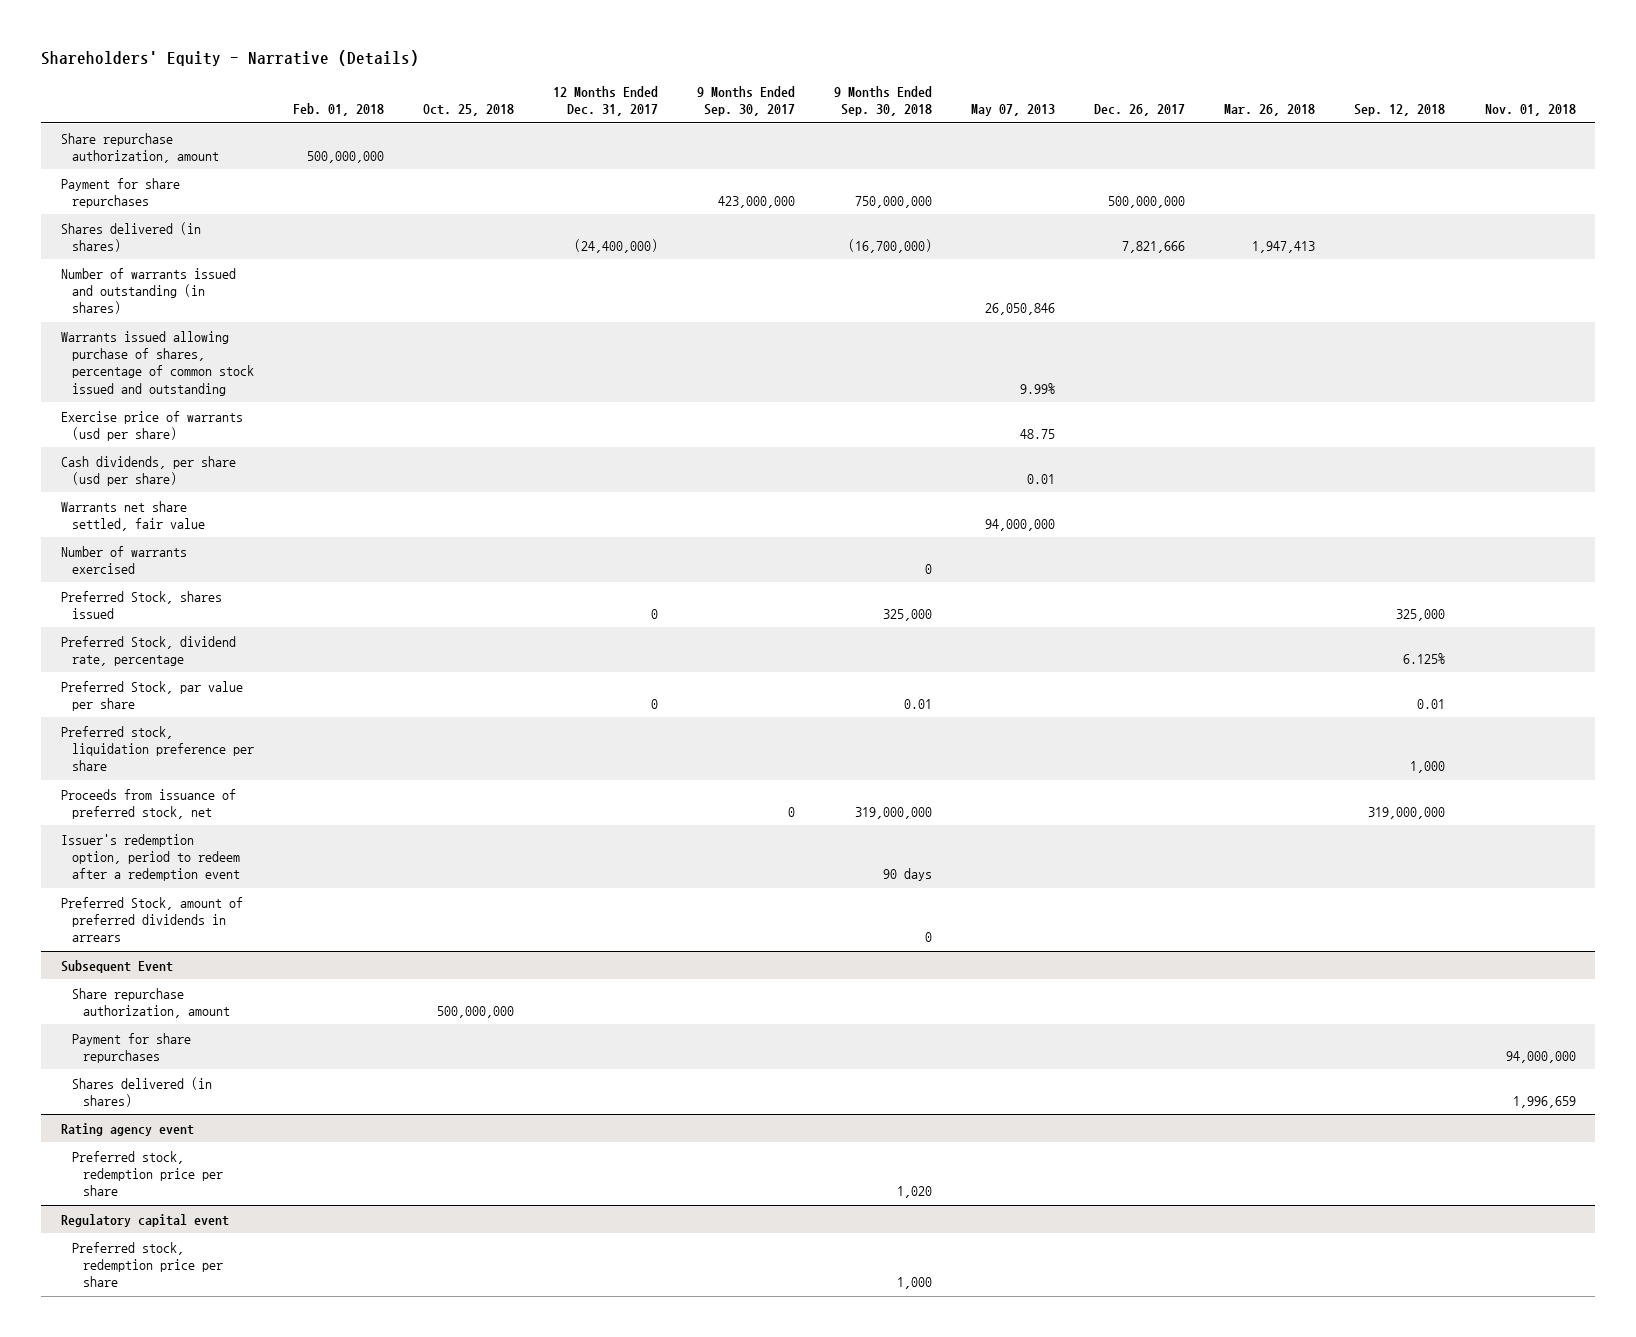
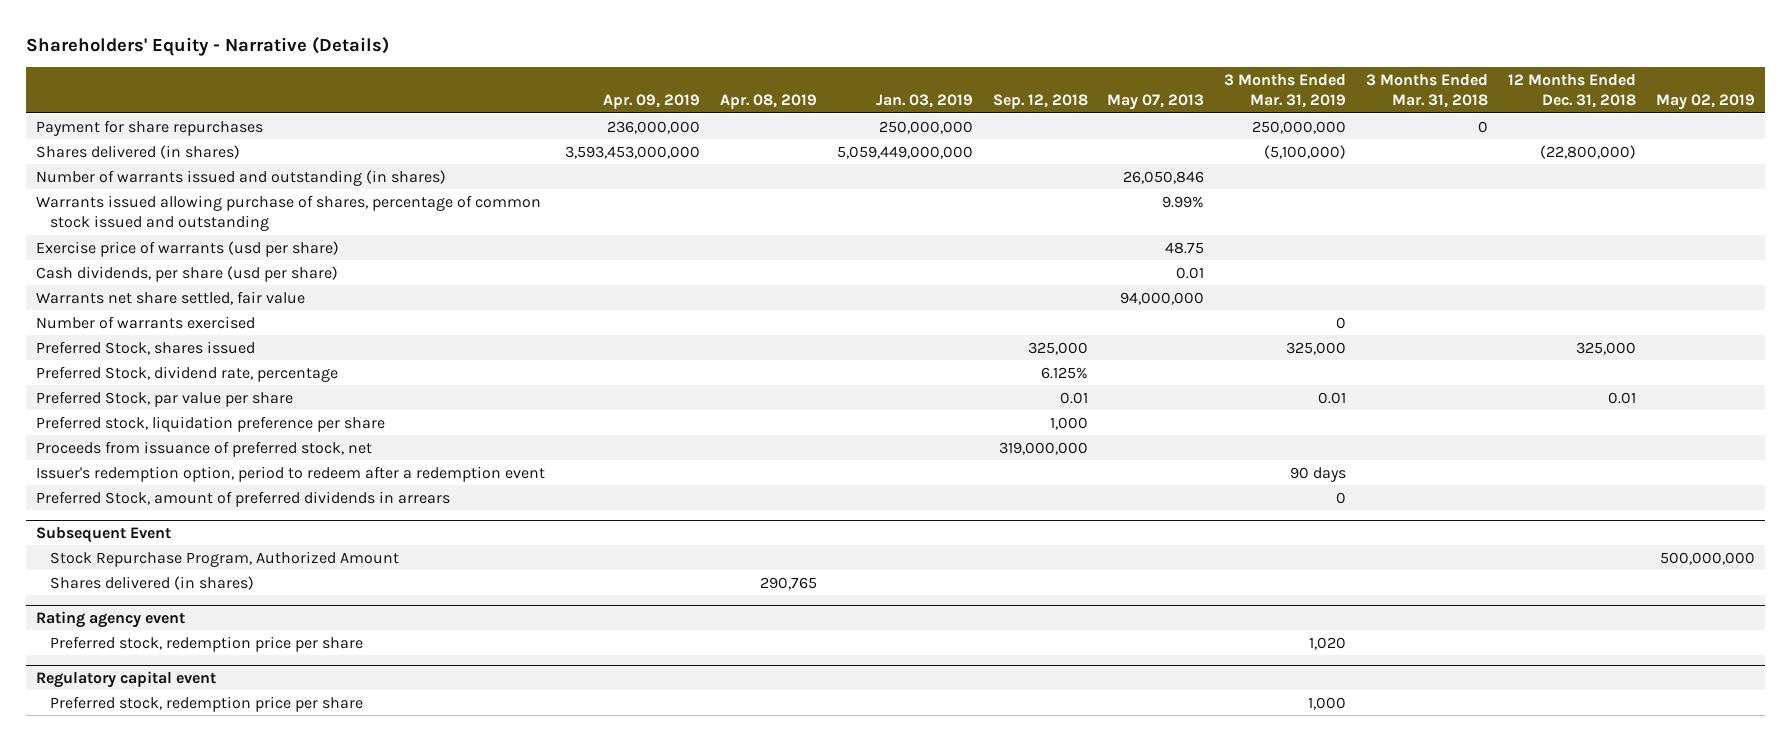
- | Feb. 01, 2018 | Oct. 25, 2018 | 12 Months Ended Dec. 31, 2017 | 9 Months Ended Sep. 30, 2017 | 9 Months Ended Sep. 30, 2018 | May 07, 2013 | Dec. 26, 2017 | Mar. 26, 2018 | Sep. 12, 2018 | Nov. 01, 2018
+ | Apr. 09, 2019 | Apr. 08, 2019 | Jan. 03, 2019 | Sep. 12, 2018 | May 07, 2013 | 3 Months Ended Mar. 31, 2019 | 3 Months Ended Mar. 31, 2018 | 12 Months Ended Dec. 31, 2018 | May 02, 2019
- Share repurchase authorization, amount | 500,000,000 | | | | | | | | |
@ Subsequent Event
- Share repurchase authorization, amount | | 500,000,000 | | | | | | | |
- Payment for share repurchases | | | | | | | | | | 94,000,000
+ Stock Repurchase Program, Authorized Amount | | | | | | | | | 500,000,000

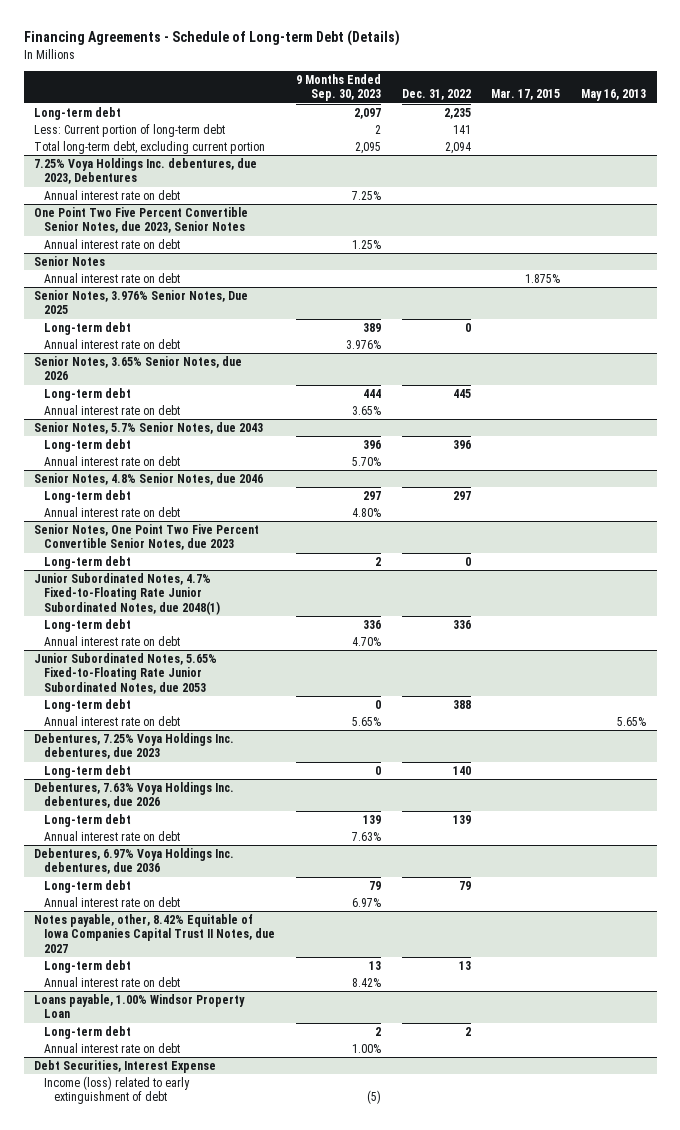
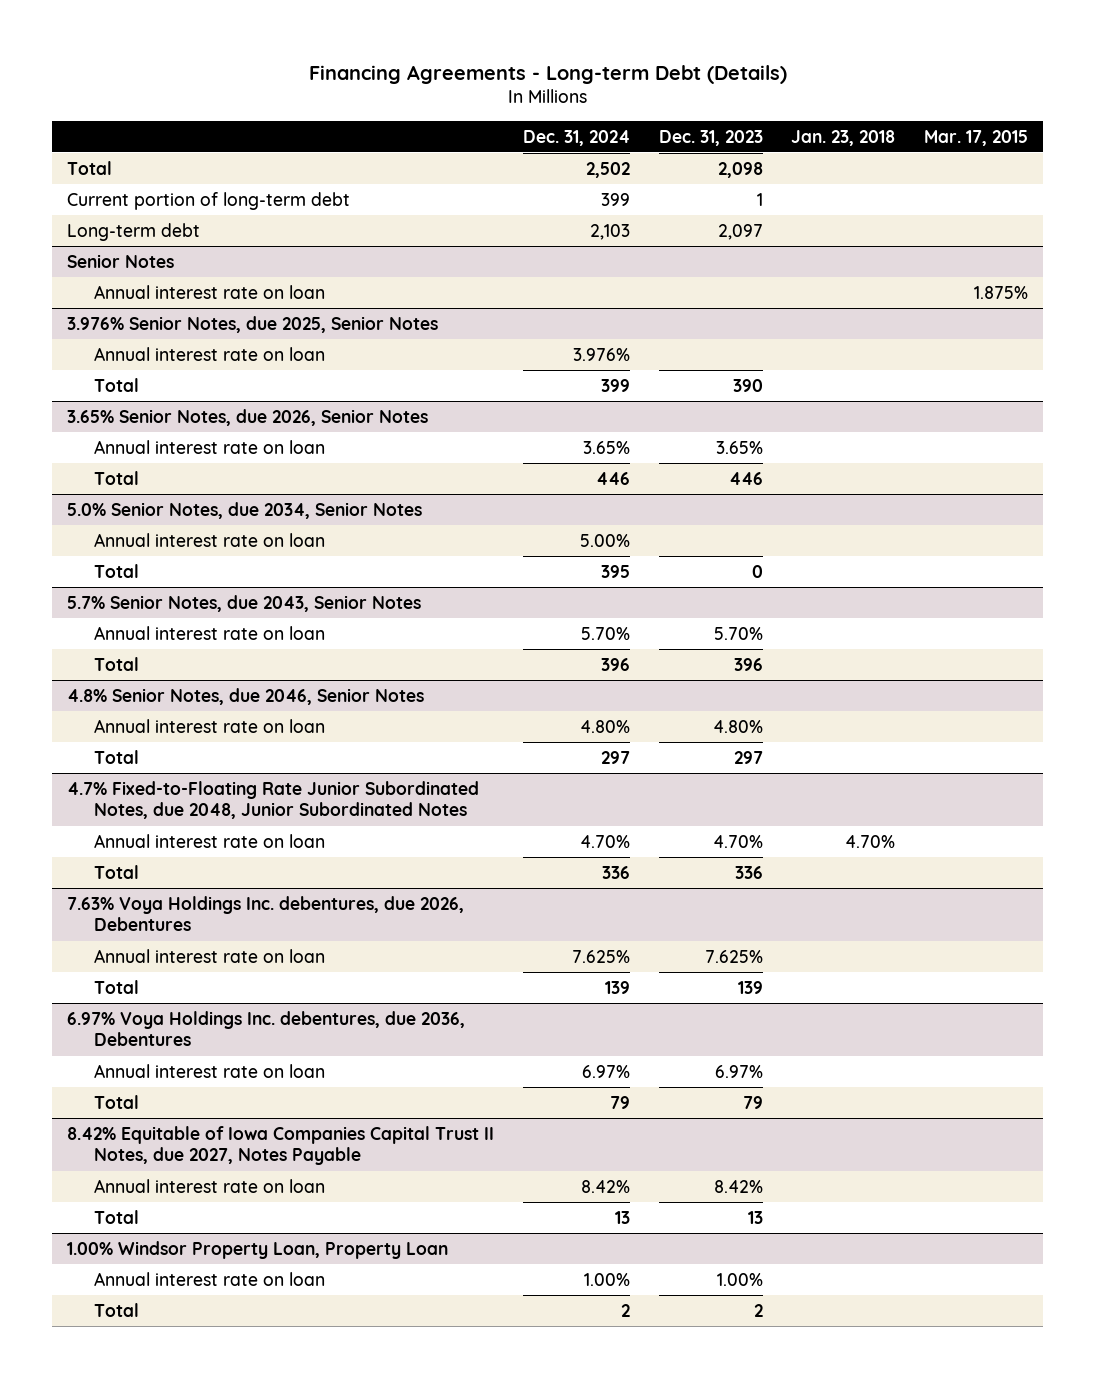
- Financing Agreements - Schedule of Long-term Debt (Details)
+ Financing Agreements - Long-term Debt (Details)
- | 9 Months Ended Sep. 30, 2023 | Dec. 31, 2022 | Mar. 17, 2015 | May 16, 2013
+ | Dec. 31, 2024 | Dec. 31, 2023 | Jan. 23, 2018 | Mar. 17, 2015
+ Total | 2,502 | 2,098 | |
+ Current portion of long-term debt | 399 | 1 | |
- Less: Current portion of long-term debt | 2 | 141 | |
- Total long-term debt, excluding current portion | 2,095 | 2,094 | |
- 7.25% Voya Holdings Inc. debentures, due 2023, Debentures
- Annual interest rate on debt | 7.25% | | |
- One Point Two Five Percent Convertible Senior Notes, due 2023, Senior Notes
- Annual interest rate on debt | 1.25% | | |
@ Senior Notes
- Annual interest rate on debt | | | 1.875% |
- Senior Notes, 3.976% Senior Notes, Due 2025
- Long-term debt | 389 | 0 | |
- Annual interest rate on debt | 3.976% | | |
- Senior Notes, 3.65% Senior Notes, due 2026
- Long-term debt | 444 | 445 | |
- Annual interest rate on debt | 3.65% | | |
- Senior Notes, 5.7% Senior Notes, due 2043
- Long-term debt | 396 | 396 | |
- Annual interest rate on debt | 5.70% | | |
- Senior Notes, 4.8% Senior Notes, due 2046
- Long-term debt | 297 | 297 | |
- Annual interest rate on debt | 4.80% | | |
- Senior Notes, One Point Two Five Percent Convertible Senior Notes, due 2023
- Long-term debt | 2 | 0 | |
- Junior Subordinated Notes, 4.7% Fixed-to-Floating Rate Junior Subordinated Notes, due 2048(1)
- Long-term debt | 336 | 336 | |
- Annual interest rate on debt | 4.70% | | |
- Junior Subordinated Notes, 5.65% Fixed-to-Floating Rate Junior Subordinated Notes, due 2053
- Long-term debt | 0 | 388 | |
- Annual interest rate on debt | 5.65% | | | 5.65%
- Debentures, 7.25% Voya Holdings Inc. debentures, due 2023
- Long-term debt | 0 | 140 | |
- Debentures, 7.63% Voya Holdings Inc. debentures, due 2026
- Long-term debt | 139 | 139 | |
- Annual interest rate on debt | 7.63% | | |
- Debentures, 6.97% Voya Holdings Inc. debentures, due 2036
- Long-term debt | 79 | 79 | |
- Annual interest rate on debt | 6.97% | | |
- Notes payable, other, 8.42% Equitable of Iowa Companies Capital Trust II Notes, due 2027
- Long-term debt | 13 | 13 | |
- Annual interest rate on debt | 8.42% | | |
- Loans payable, 1.00% Windsor Property Loan
- Long-term debt | 2 | 2 | |
- Annual interest rate on debt | 1.00% | | |
- Debt Securities, Interest Expense
- Income (loss) related to early extinguishment of debt | (5) | | |
@ Senior Notes
+ Annual interest rate on loan | | | | 1.875%
+ 3.976% Senior Notes, due 2025, Senior Notes
+ Annual interest rate on loan | 3.976% | | |
+ Total | 399 | 390 | |
+ 3.65% Senior Notes, due 2026, Senior Notes
+ Annual interest rate on loan | 3.65% | 3.65% | |
+ Total | 446 | 446 | |
+ 5.0% Senior Notes, due 2034, Senior Notes
+ Annual interest rate on loan | 5.00% | | |
+ Total | 395 | 0 | |
+ 5.7% Senior Notes, due 2043, Senior Notes
+ Annual interest rate on loan | 5.70% | 5.70% | |
+ Total | 396 | 396 | |
+ 4.8% Senior Notes, due 2046, Senior Notes
+ Annual interest rate on loan | 4.80% | 4.80% | |
+ Total | 297 | 297 | |
+ 4.7% Fixed-to-Floating Rate Junior Subordinated Notes, due 2048, Junior Subordinated Notes
+ Annual interest rate on loan | 4.70% | 4.70% | 4.70% |
+ Total | 336 | 336 | |
+ 7.63% Voya Holdings Inc. debentures, due 2026, Debentures
+ Annual interest rate on loan | 7.625% | 7.625% | |
+ Total | 139 | 139 | |
+ 6.97% Voya Holdings Inc. debentures, due 2036, Debentures
+ Annual interest rate on loan | 6.97% | 6.97% | |
+ Total | 79 | 79 | |
+ 8.42% Equitable of Iowa Companies Capital Trust II Notes, due 2027, Notes Payable
+ Annual interest rate on loan | 8.42% | 8.42% | |
+ Total | 13 | 13 | |
+ 1.00% Windsor Property Loan, Property Loan
+ Annual interest rate on loan | 1.00% | 1.00% | |
+ Total | 2 | 2 | |

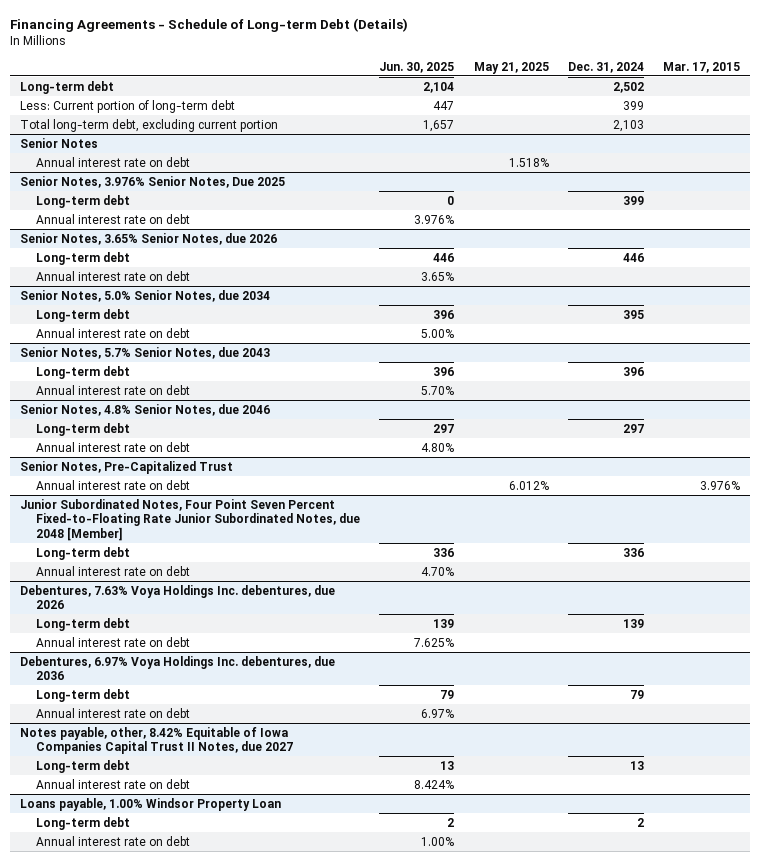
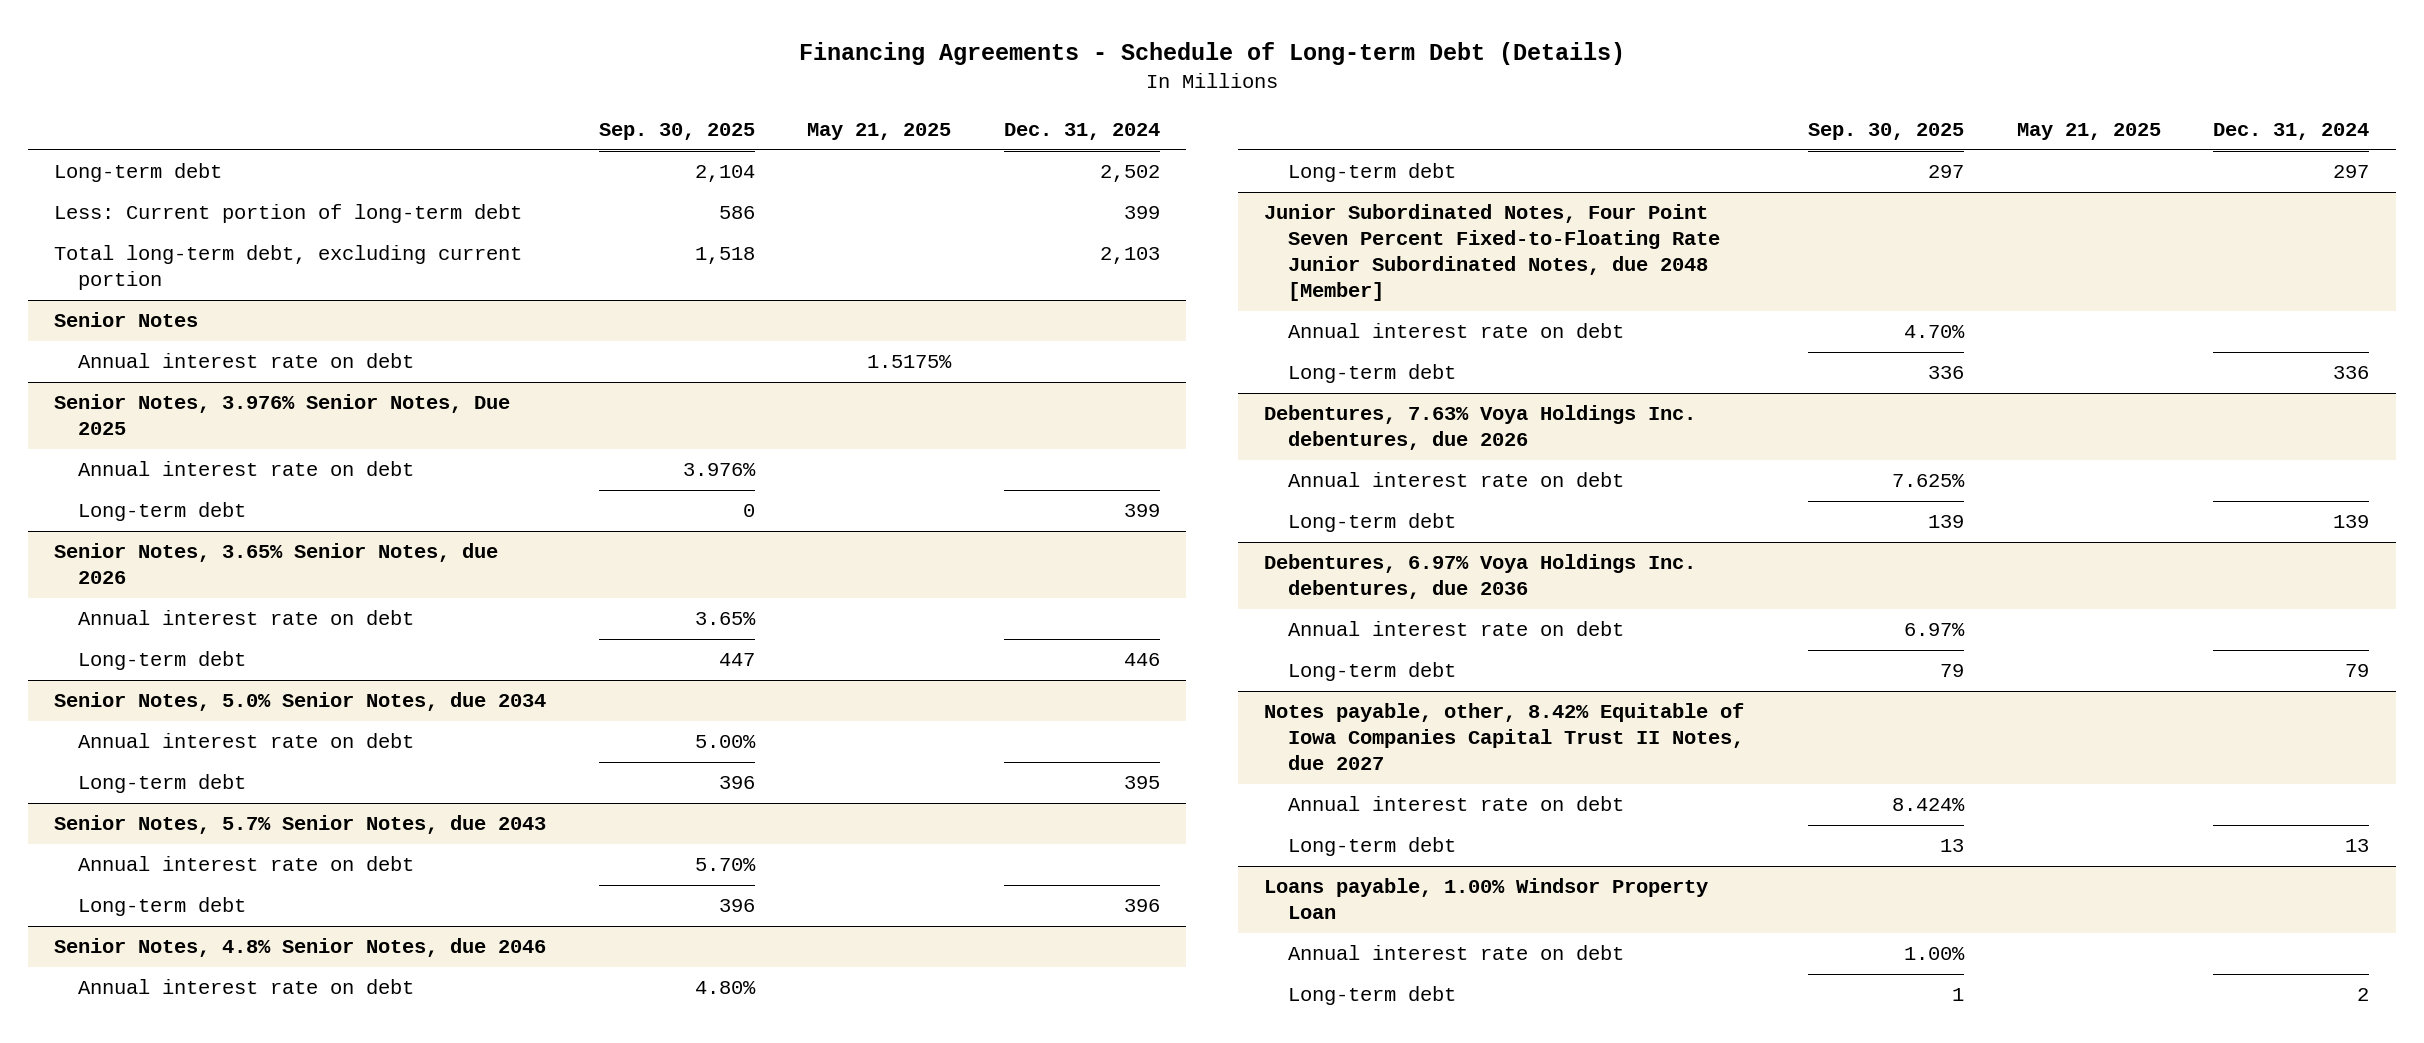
- | Jun. 30, 2025 | May 21, 2025 | Dec. 31, 2024 | Mar. 17, 2015
+ | Sep. 30, 2025 | May 21, 2025 | Dec. 31, 2024
@ Senior Notes
- Annual interest rate on debt | | 1.518% | |
+ Annual interest rate on debt | | 1.5175% |
@ Senior Notes, 3.976% Senior Notes, Due 2025
moved down: Long-term debt | 0 | | 399
@ Senior Notes, 3.65% Senior Notes, due 2026
moved down: Long-term debt | 447 | | 446
@ Senior Notes, 5.0% Senior Notes, due 2034
moved down: Long-term debt | 396 | | 395
@ Senior Notes, 5.7% Senior Notes, due 2043
moved down: Long-term debt | 396 | | 396
- Senior Notes, Pre-Capitalized Trust
- Annual interest rate on debt | | 6.012% | | 3.976%
@ Senior Notes, 4.8% Senior Notes, due 2046
moved down: Long-term debt | 297 | | 297
@ Junior Subordinated Notes, Four Point Seven Percent Fixed-to-Floating Rate Junior Subordinated Notes, due 2048 [Member]
moved down: Long-term debt | 336 | | 336
@ Debentures, 7.63% Voya Holdings Inc. debentures, due 2026
moved down: Long-term debt | 139 | | 139
@ Debentures, 6.97% Voya Holdings Inc. debentures, due 2036
moved down: Long-term debt | 79 | | 79
@ Notes payable, other, 8.42% Equitable of Iowa Companies Capital Trust II Notes, due 2027
moved down: Long-term debt | 13 | | 13
@ Loans payable, 1.00% Windsor Property Loan
moved down: Long-term debt | 1 | | 2

